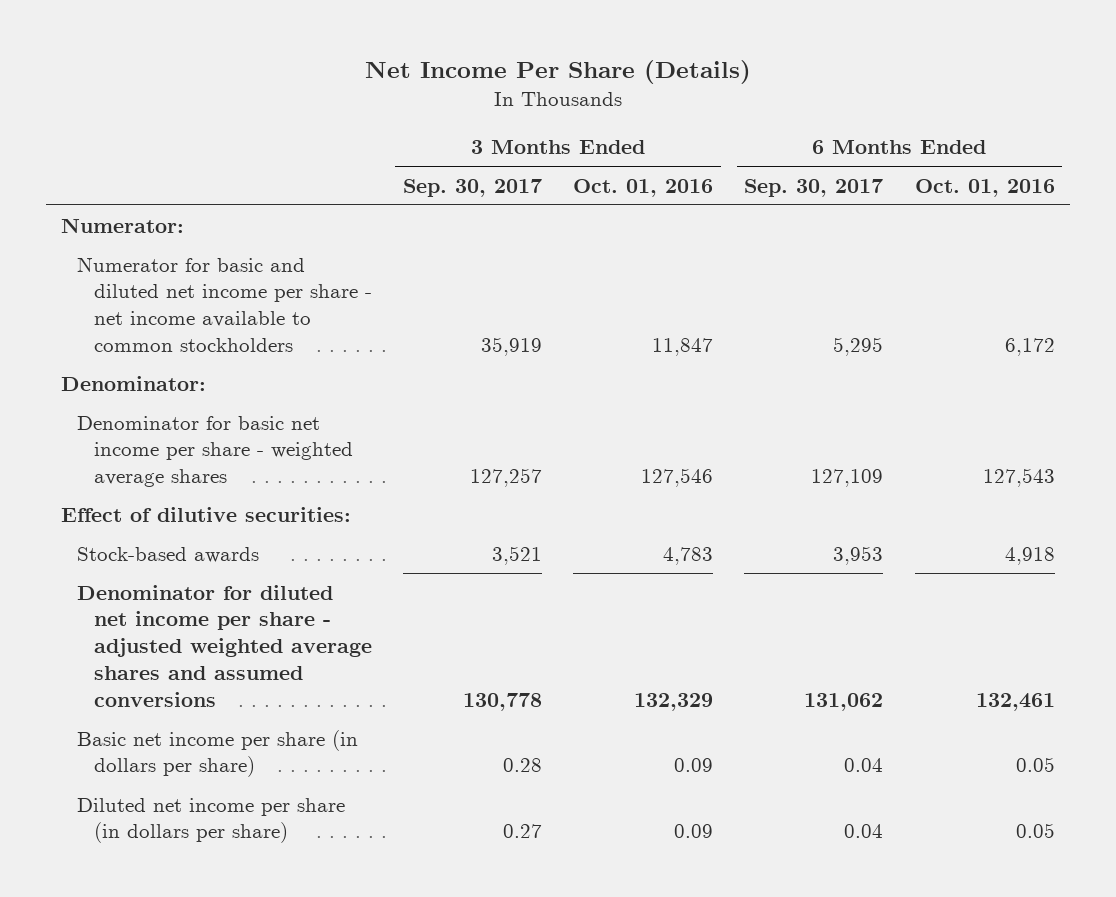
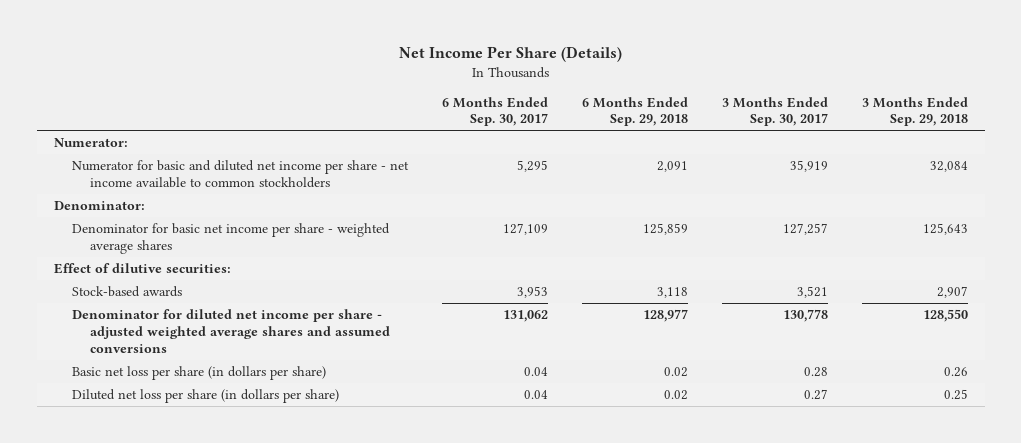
- | 3 Months Ended Sep. 30, 2017 | 3 Months Ended Oct. 01, 2016 | 6 Months Ended Sep. 30, 2017 | 6 Months Ended Oct. 01, 2016
+ | 6 Months Ended Sep. 30, 2017 | 6 Months Ended Sep. 29, 2018 | 3 Months Ended Sep. 30, 2017 | 3 Months Ended Sep. 29, 2018
- Basic net income per share (in dollars per share) | 0.28 | 0.09 | 0.04 | 0.05
- Diluted net income per share (in dollars per share) | 0.27 | 0.09 | 0.04 | 0.05
+ Basic net loss per share (in dollars per share) | 0.04 | 0.02 | 0.28 | 0.26
+ Diluted net loss per share (in dollars per share) | 0.04 | 0.02 | 0.27 | 0.25

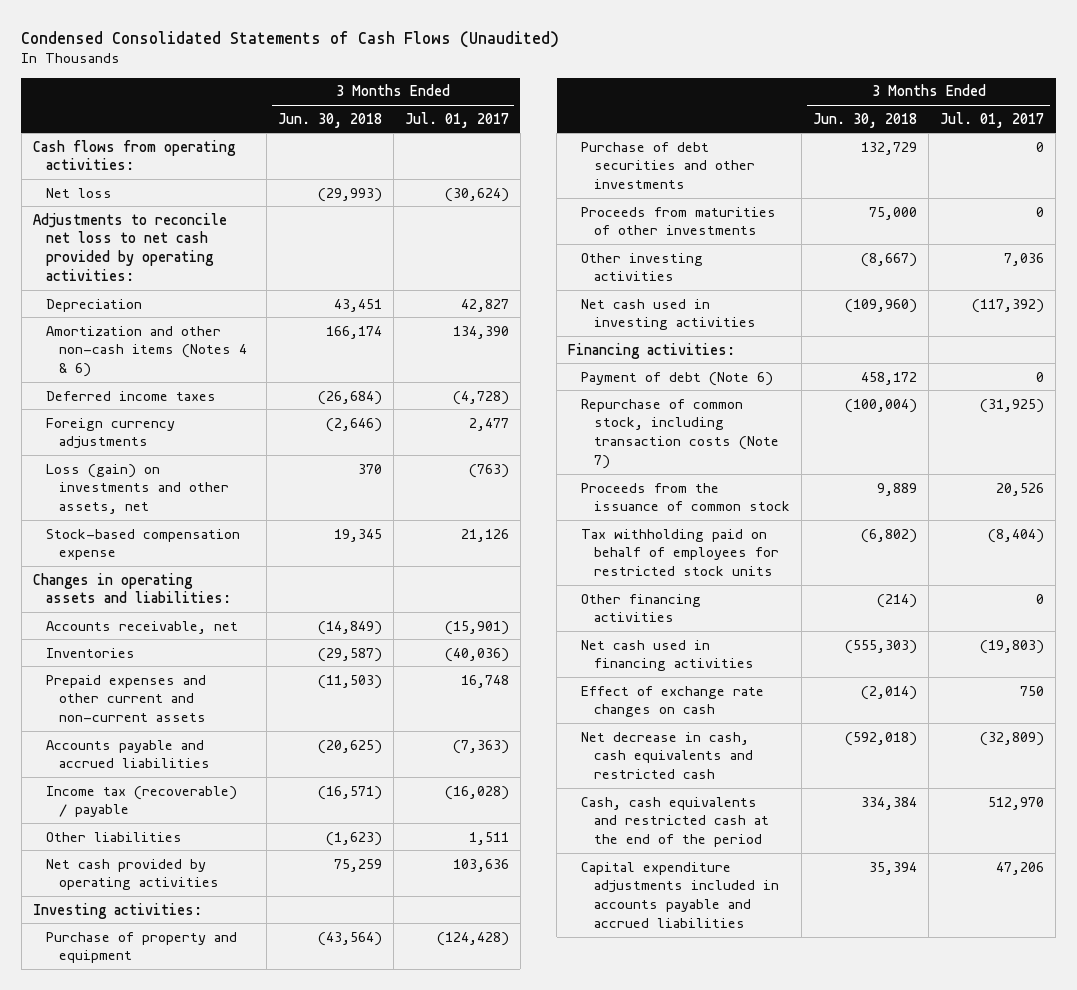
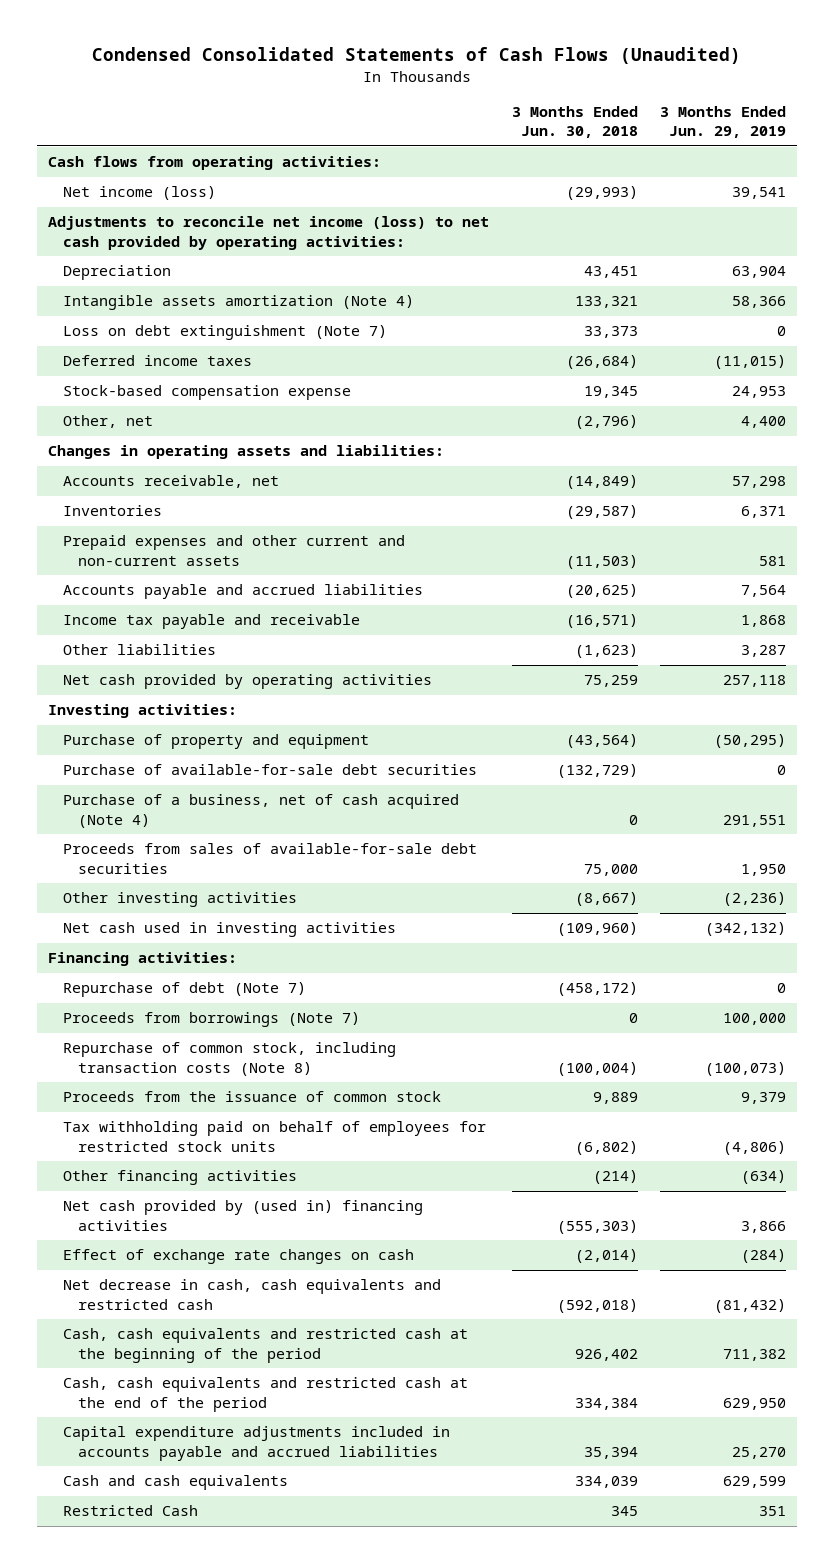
- | 3 Months Ended Jun. 30, 2018 | 3 Months Ended Jul. 01, 2017
+ | 3 Months Ended Jun. 30, 2018 | 3 Months Ended Jun. 29, 2019
- Net loss | (29,993) | (30,624)
- Adjustments to reconcile net loss to net cash provided by operating activities:
+ Net income (loss) | (29,993) | 39,541
+ Adjustments to reconcile net income (loss) to net cash provided by operating activities:
- Amortization and other non-cash items (Notes 4 & 6) | 166,174 | 134,390
+ Intangible assets amortization (Note 4) | 133,321 | 58,366
+ Loss on debt extinguishment (Note 7) | 33,373 | 0
- Foreign currency adjustments | (2,646) | 2,477
- Loss (gain) on investments and other assets, net | 370 | (763)
+ Other, net | (2,796) | 4,400
- Income tax (recoverable) / payable | (16,571) | (16,028)
+ Income tax payable and receivable | (16,571) | 1,868
- Purchase of debt securities and other investments | 132,729 | 0
- Proceeds from maturities of other investments | 75,000 | 0
+ Purchase of available-for-sale debt securities | (132,729) | 0
+ Purchase of a business, net of cash acquired (Note 4) | 0 | 291,551
+ Proceeds from sales of available-for-sale debt securities | 75,000 | 1,950
- Payment of debt (Note 6) | 458,172 | 0
- Repurchase of common stock, including transaction costs (Note 7) | (100,004) | (31,925)
+ Repurchase of debt (Note 7) | (458,172) | 0
+ Proceeds from borrowings (Note 7) | 0 | 100,000
+ Repurchase of common stock, including transaction costs (Note 8) | (100,004) | (100,073)
- Net cash used in financing activities | (555,303) | (19,803)
+ Net cash provided by (used in) financing activities | (555,303) | 3,866
+ Cash, cash equivalents and restricted cash at the beginning of the period | 926,402 | 711,382
+ Cash and cash equivalents | 334,039 | 629,599
+ Restricted Cash | 345 | 351

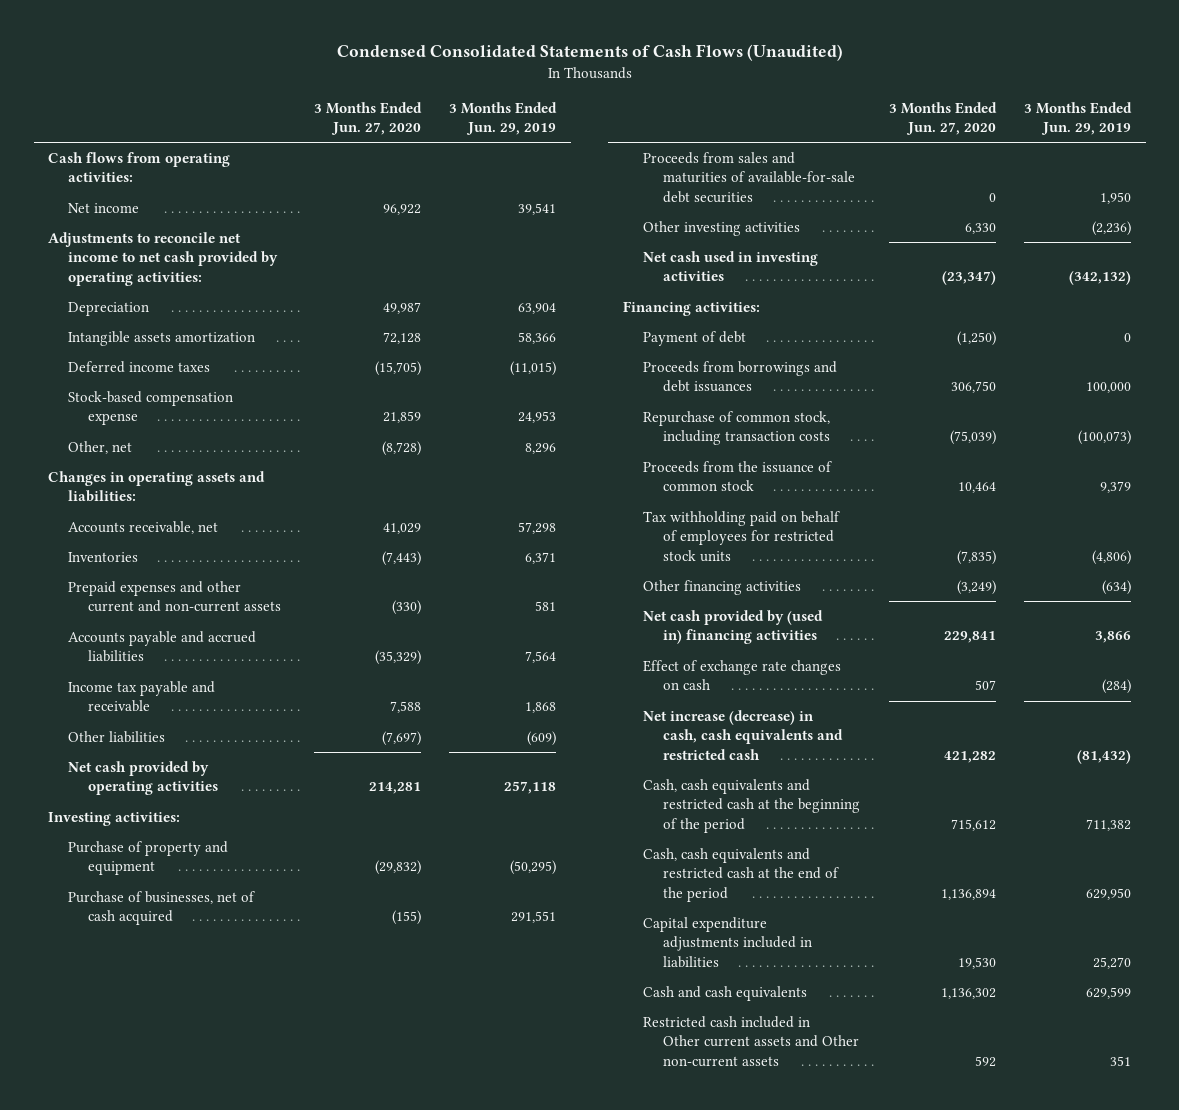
- | 3 Months Ended Jun. 30, 2018 | 3 Months Ended Jun. 29, 2019
+ | 3 Months Ended Jun. 27, 2020 | 3 Months Ended Jun. 29, 2019
- Net income (loss) | (29,993) | 39,541
- Adjustments to reconcile net income (loss) to net cash provided by operating activities:
+ Net income | 96,922 | 39,541
+ Adjustments to reconcile net income to net cash provided by operating activities:
- Intangible assets amortization (Note 4) | 133,321 | 58,366
- Loss on debt extinguishment (Note 7) | 33,373 | 0
+ Intangible assets amortization | 72,128 | 58,366
- Other, net | (2,796) | 4,400
+ Other, net | (8,728) | 8,296
- Other liabilities | (1,623) | 3,287
+ Other liabilities | (7,697) | (609)
- Purchase of available-for-sale debt securities | (132,729) | 0
- Purchase of a business, net of cash acquired (Note 4) | 0 | 291,551
- Proceeds from sales of available-for-sale debt securities | 75,000 | 1,950
+ Purchase of businesses, net of cash acquired | (155) | 291,551
+ Proceeds from sales and maturities of available-for-sale debt securities | 0 | 1,950
- Repurchase of debt (Note 7) | (458,172) | 0
- Proceeds from borrowings (Note 7) | 0 | 100,000
- Repurchase of common stock, including transaction costs (Note 8) | (100,004) | (100,073)
+ Payment of debt | (1,250) | 0
+ Proceeds from borrowings and debt issuances | 306,750 | 100,000
+ Repurchase of common stock, including transaction costs | (75,039) | (100,073)
- Net decrease in cash, cash equivalents and restricted cash | (592,018) | (81,432)
+ Net increase (decrease) in cash, cash equivalents and restricted cash | 421,282 | (81,432)
- Capital expenditure adjustments included in accounts payable and accrued liabilities | 35,394 | 25,270
+ Capital expenditure adjustments included in liabilities | 19,530 | 25,270
- Restricted Cash | 345 | 351
+ Restricted cash included in Other current assets and Other non-current assets | 592 | 351

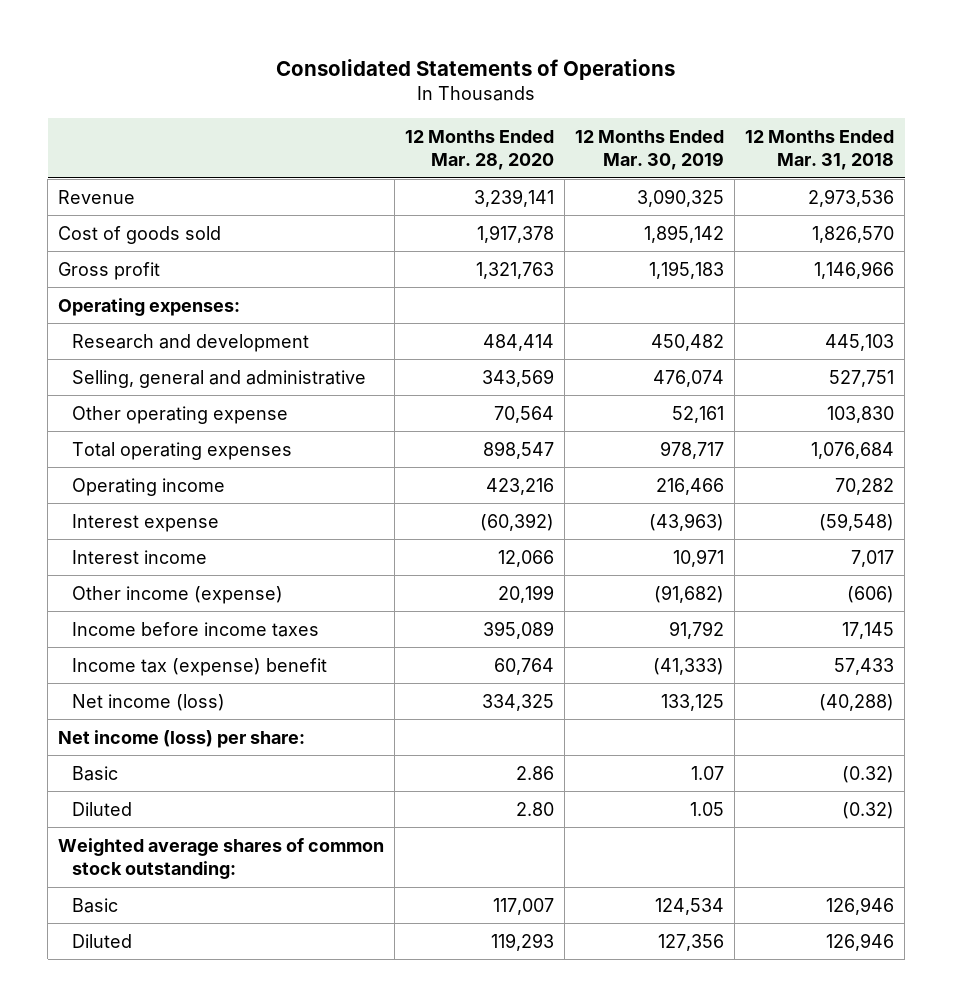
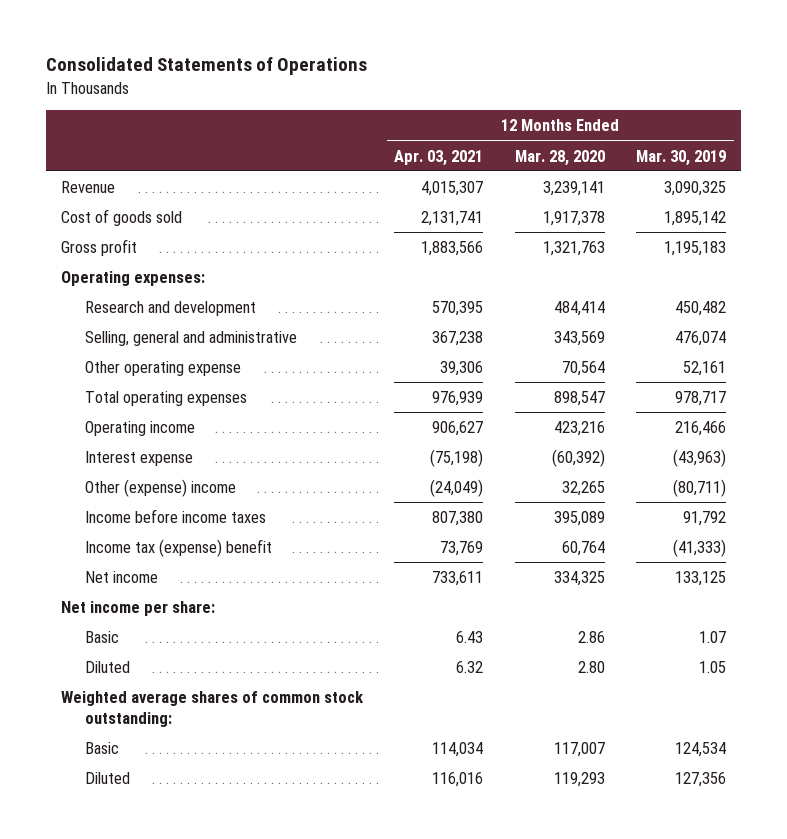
- | 12 Months Ended Mar. 28, 2020 | 12 Months Ended Mar. 30, 2019 | 12 Months Ended Mar. 31, 2018
+ | 12 Months Ended Apr. 03, 2021 | 12 Months Ended Mar. 28, 2020 | 12 Months Ended Mar. 30, 2019
- Interest income | 12,066 | 10,971 | 7,017
- Other income (expense) | 20,199 | (91,682) | (606)
+ Other (expense) income | (24,049) | 32,265 | (80,711)
- Net income (loss) | 334,325 | 133,125 | (40,288)
- Net income (loss) per share:
+ Net income | 733,611 | 334,325 | 133,125
+ Net income per share:

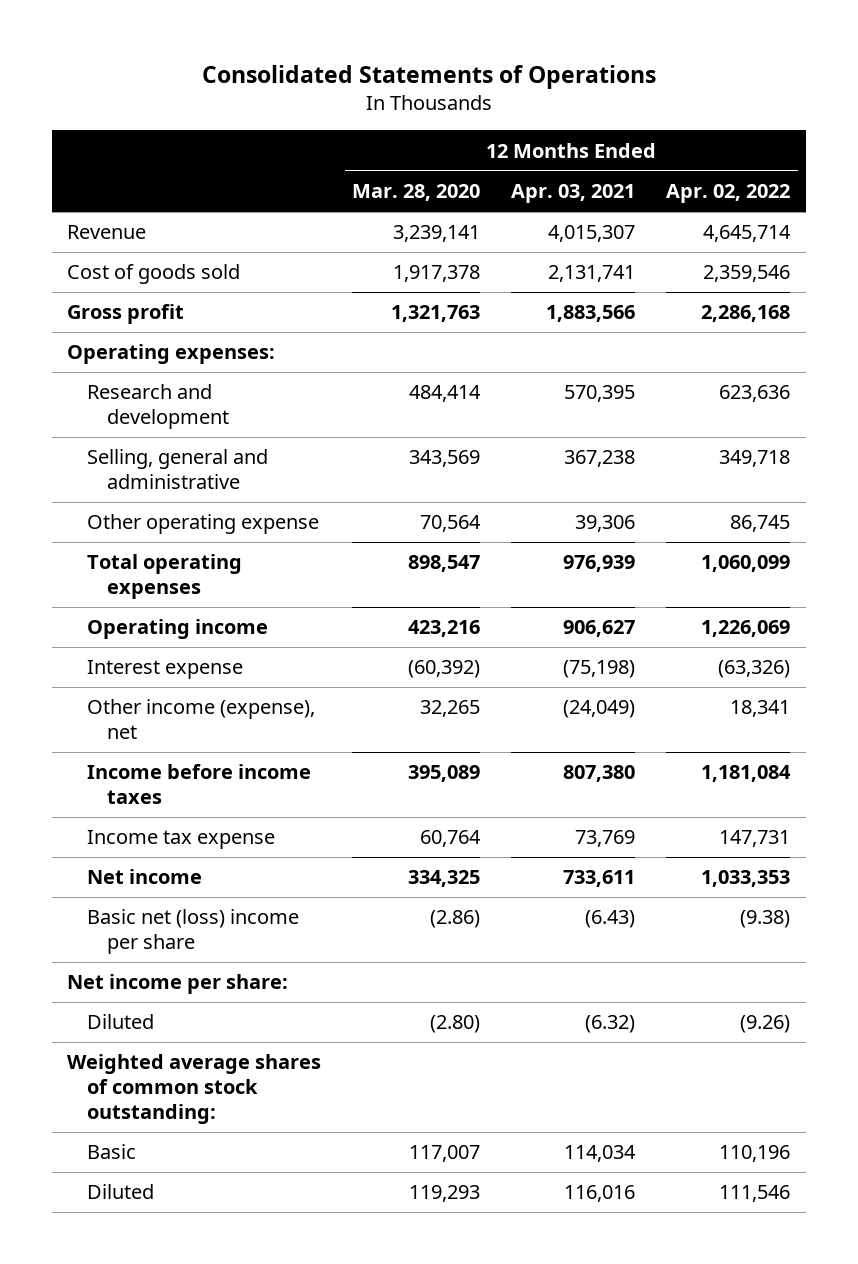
- | 12 Months Ended Apr. 03, 2021 | 12 Months Ended Mar. 28, 2020 | 12 Months Ended Mar. 30, 2019
+ | 12 Months Ended Mar. 28, 2020 | 12 Months Ended Apr. 03, 2021 | 12 Months Ended Apr. 02, 2022
- Other (expense) income | (24,049) | 32,265 | (80,711)
+ Other income (expense), net | 32,265 | (24,049) | 18,341
- Income tax (expense) benefit | 73,769 | 60,764 | (41,333)
+ Income tax expense | 60,764 | 73,769 | 147,731
+ Basic net (loss) income per share | (2.86) | (6.43) | (9.38)
- Basic | 6.43 | 2.86 | 1.07
- Diluted | 6.32 | 2.80 | 1.05
+ Diluted | (2.80) | (6.32) | (9.26)

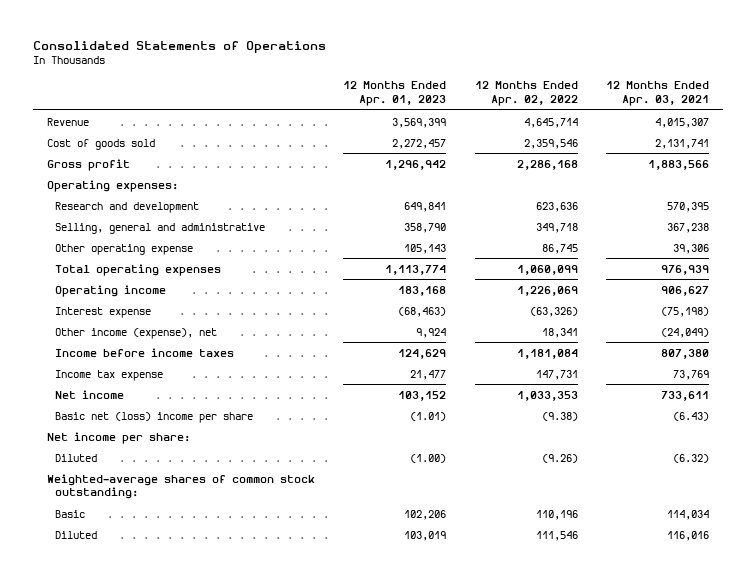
- | 12 Months Ended Mar. 28, 2020 | 12 Months Ended Apr. 03, 2021 | 12 Months Ended Apr. 02, 2022
+ | 12 Months Ended Apr. 01, 2023 | 12 Months Ended Apr. 02, 2022 | 12 Months Ended Apr. 03, 2021
- Weighted average shares of common stock outstanding:
+ Weighted-average shares of common stock outstanding:

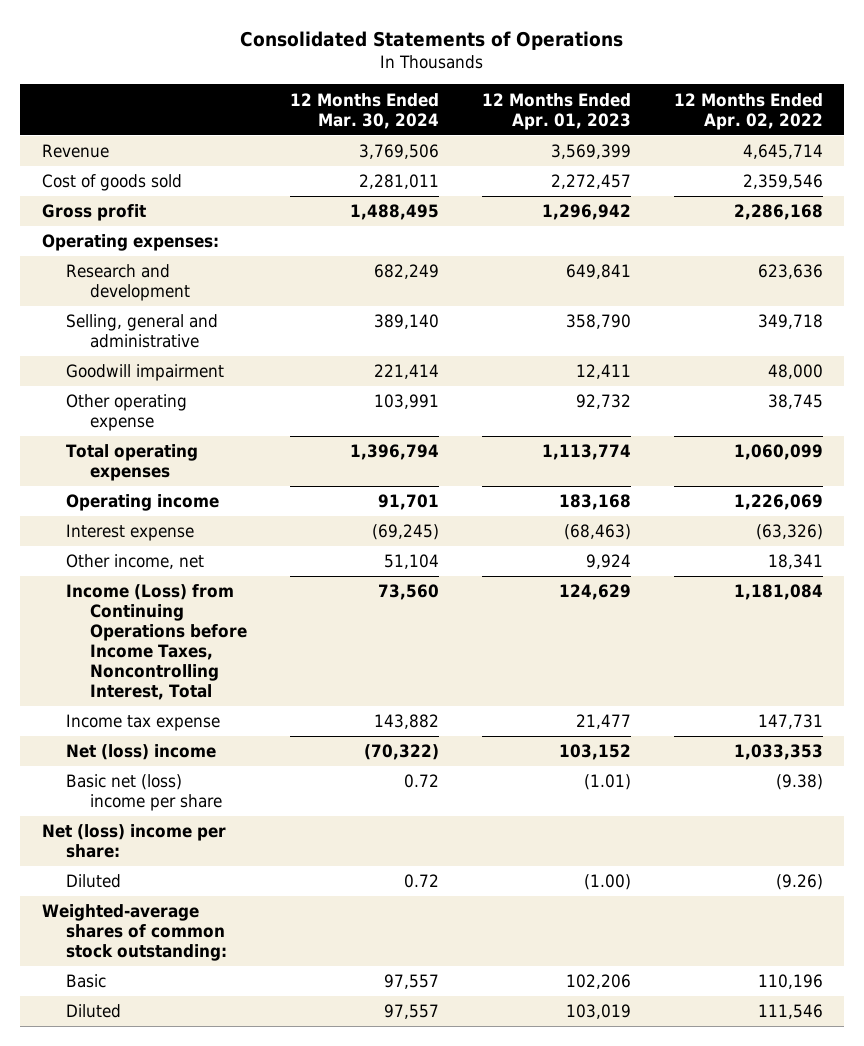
- | 12 Months Ended Apr. 01, 2023 | 12 Months Ended Apr. 02, 2022 | 12 Months Ended Apr. 03, 2021
+ | 12 Months Ended Mar. 30, 2024 | 12 Months Ended Apr. 01, 2023 | 12 Months Ended Apr. 02, 2022
- Other operating expense | 105,143 | 86,745 | 39,306
+ Goodwill impairment | 221,414 | 12,411 | 48,000
+ Other operating expense | 103,991 | 92,732 | 38,745
- Other income (expense), net | 9,924 | 18,341 | (24,049)
- Income before income taxes | 124,629 | 1,181,084 | 807,380
+ Other income, net | 51,104 | 9,924 | 18,341
+ Income (Loss) from Continuing Operations before Income Taxes, Noncontrolling Interest, Total | 73,560 | 124,629 | 1,181,084
- Net income | 103,152 | 1,033,353 | 733,611
+ Net (loss) income | (70,322) | 103,152 | 1,033,353
- Net income per share:
+ Net (loss) income per share:

